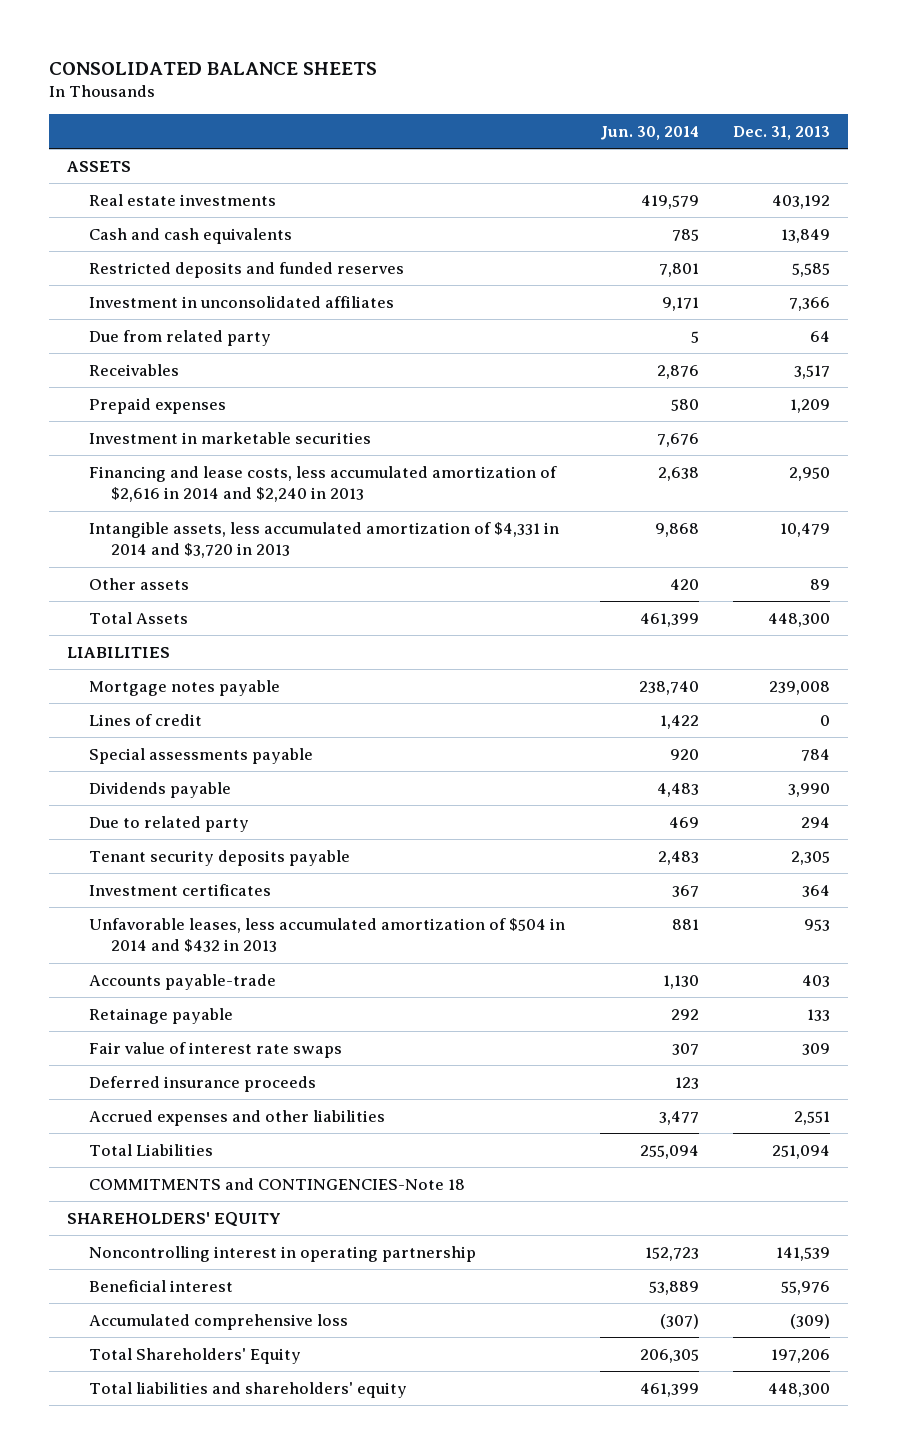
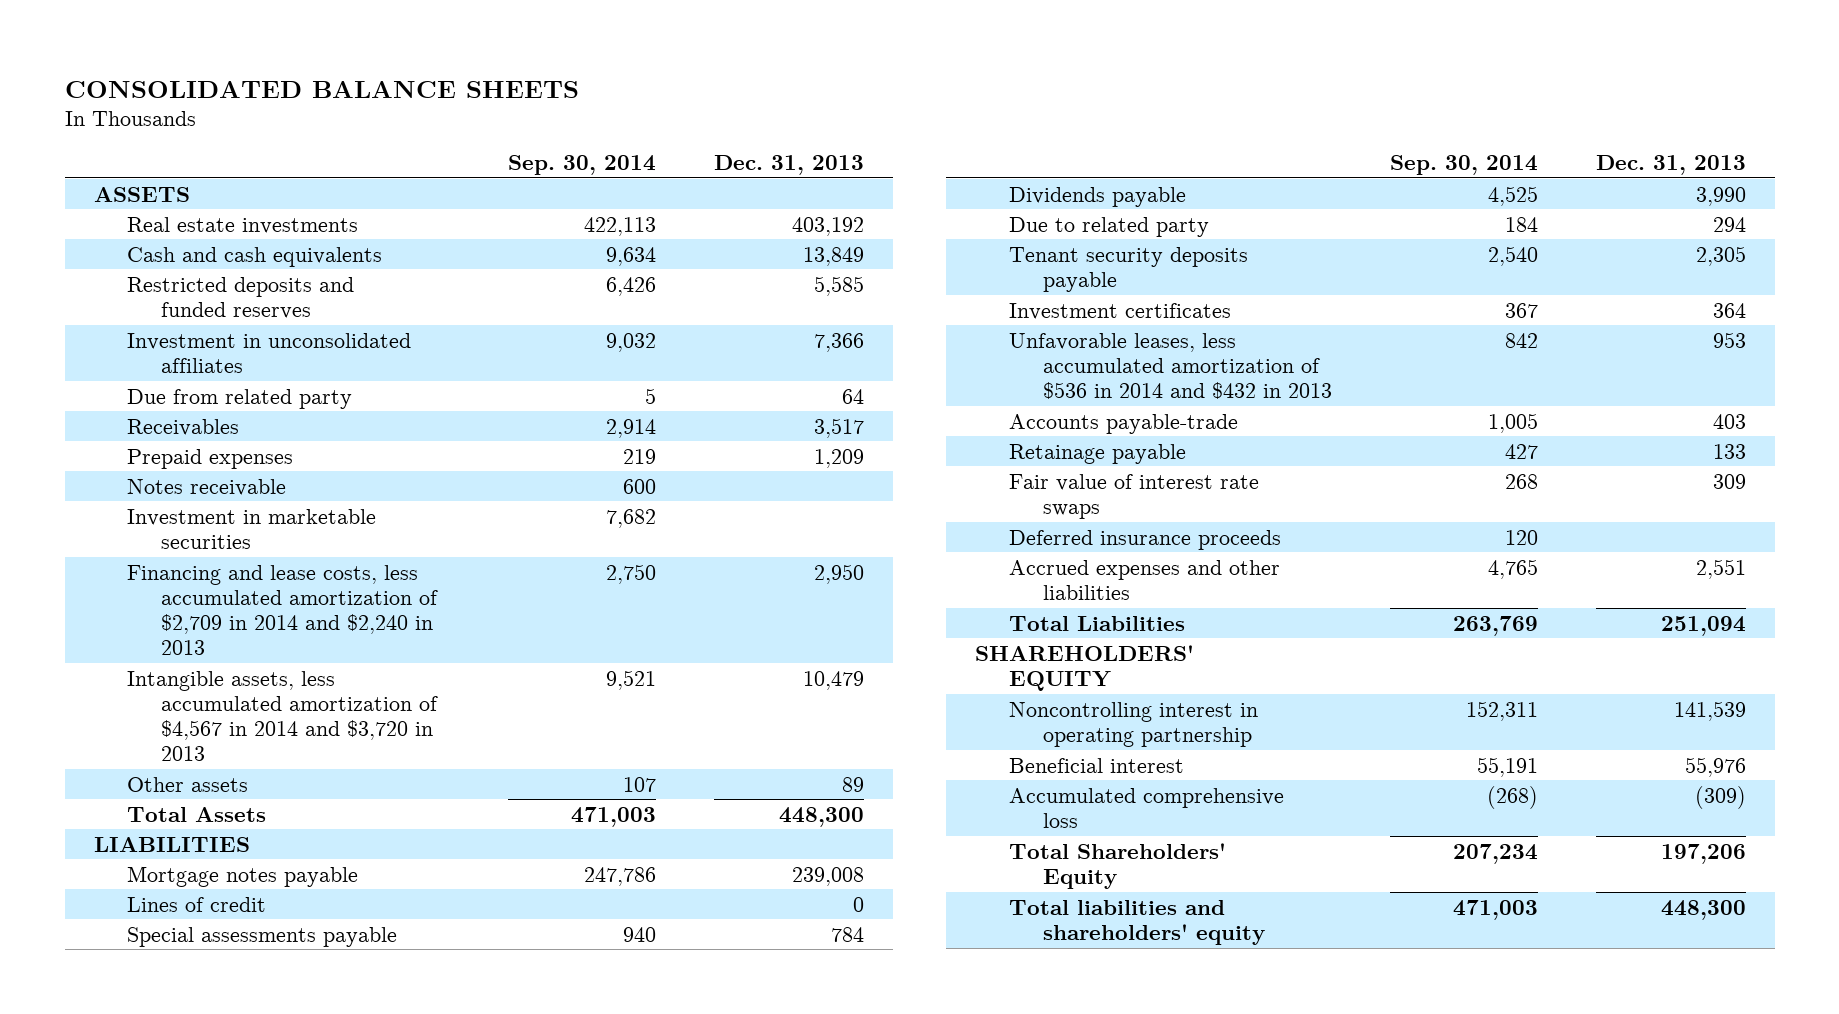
- | Jun. 30, 2014 | Dec. 31, 2013
+ | Sep. 30, 2014 | Dec. 31, 2013
+ Notes receivable | 600 |
- Financing and lease costs, less accumulated amortization of $2,616 in 2014 and $2,240 in 2013 | 2,638 | 2,950
- Intangible assets, less accumulated amortization of $4,331 in 2014 and $3,720 in 2013 | 9,868 | 10,479
+ Financing and lease costs, less accumulated amortization of $2,709 in 2014 and $2,240 in 2013 | 2,750 | 2,950
+ Intangible assets, less accumulated amortization of $4,567 in 2014 and $3,720 in 2013 | 9,521 | 10,479
- Unfavorable leases, less accumulated amortization of $504 in 2014 and $432 in 2013 | 881 | 953
+ Unfavorable leases, less accumulated amortization of $536 in 2014 and $432 in 2013 | 842 | 953
- COMMITMENTS and CONTINGENCIES-Note 18

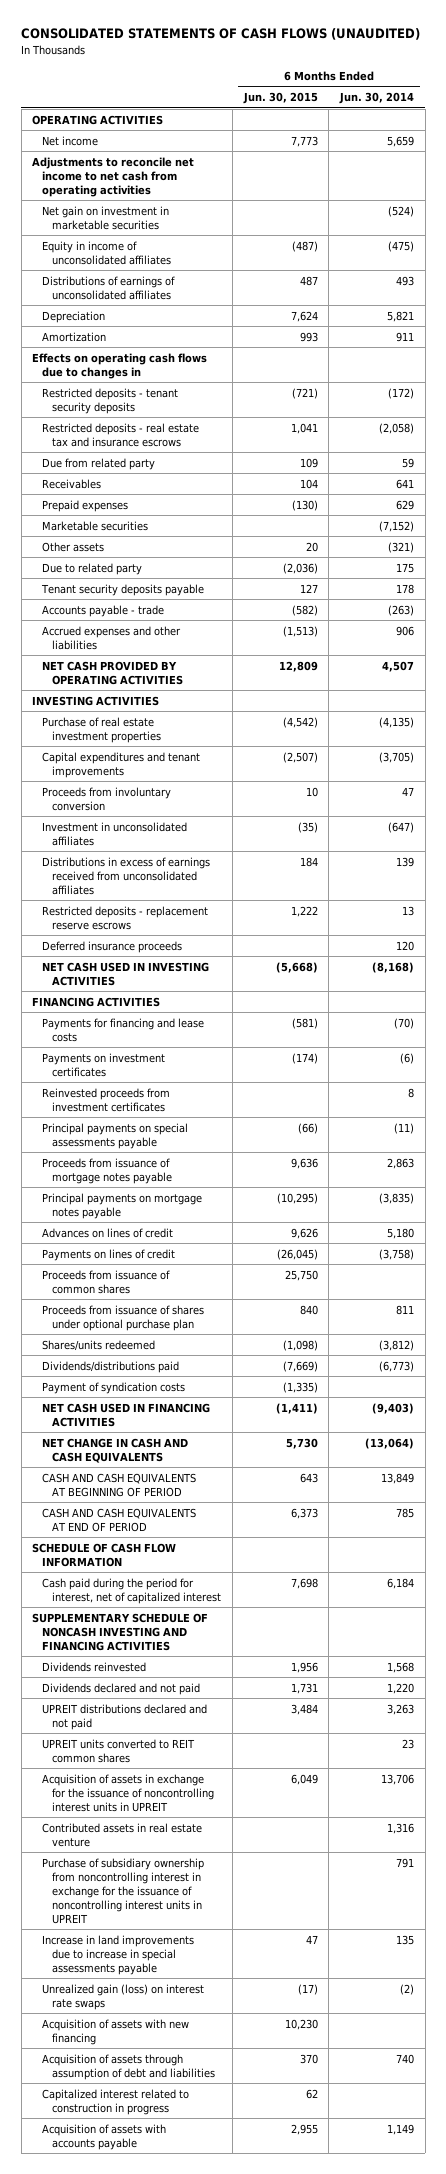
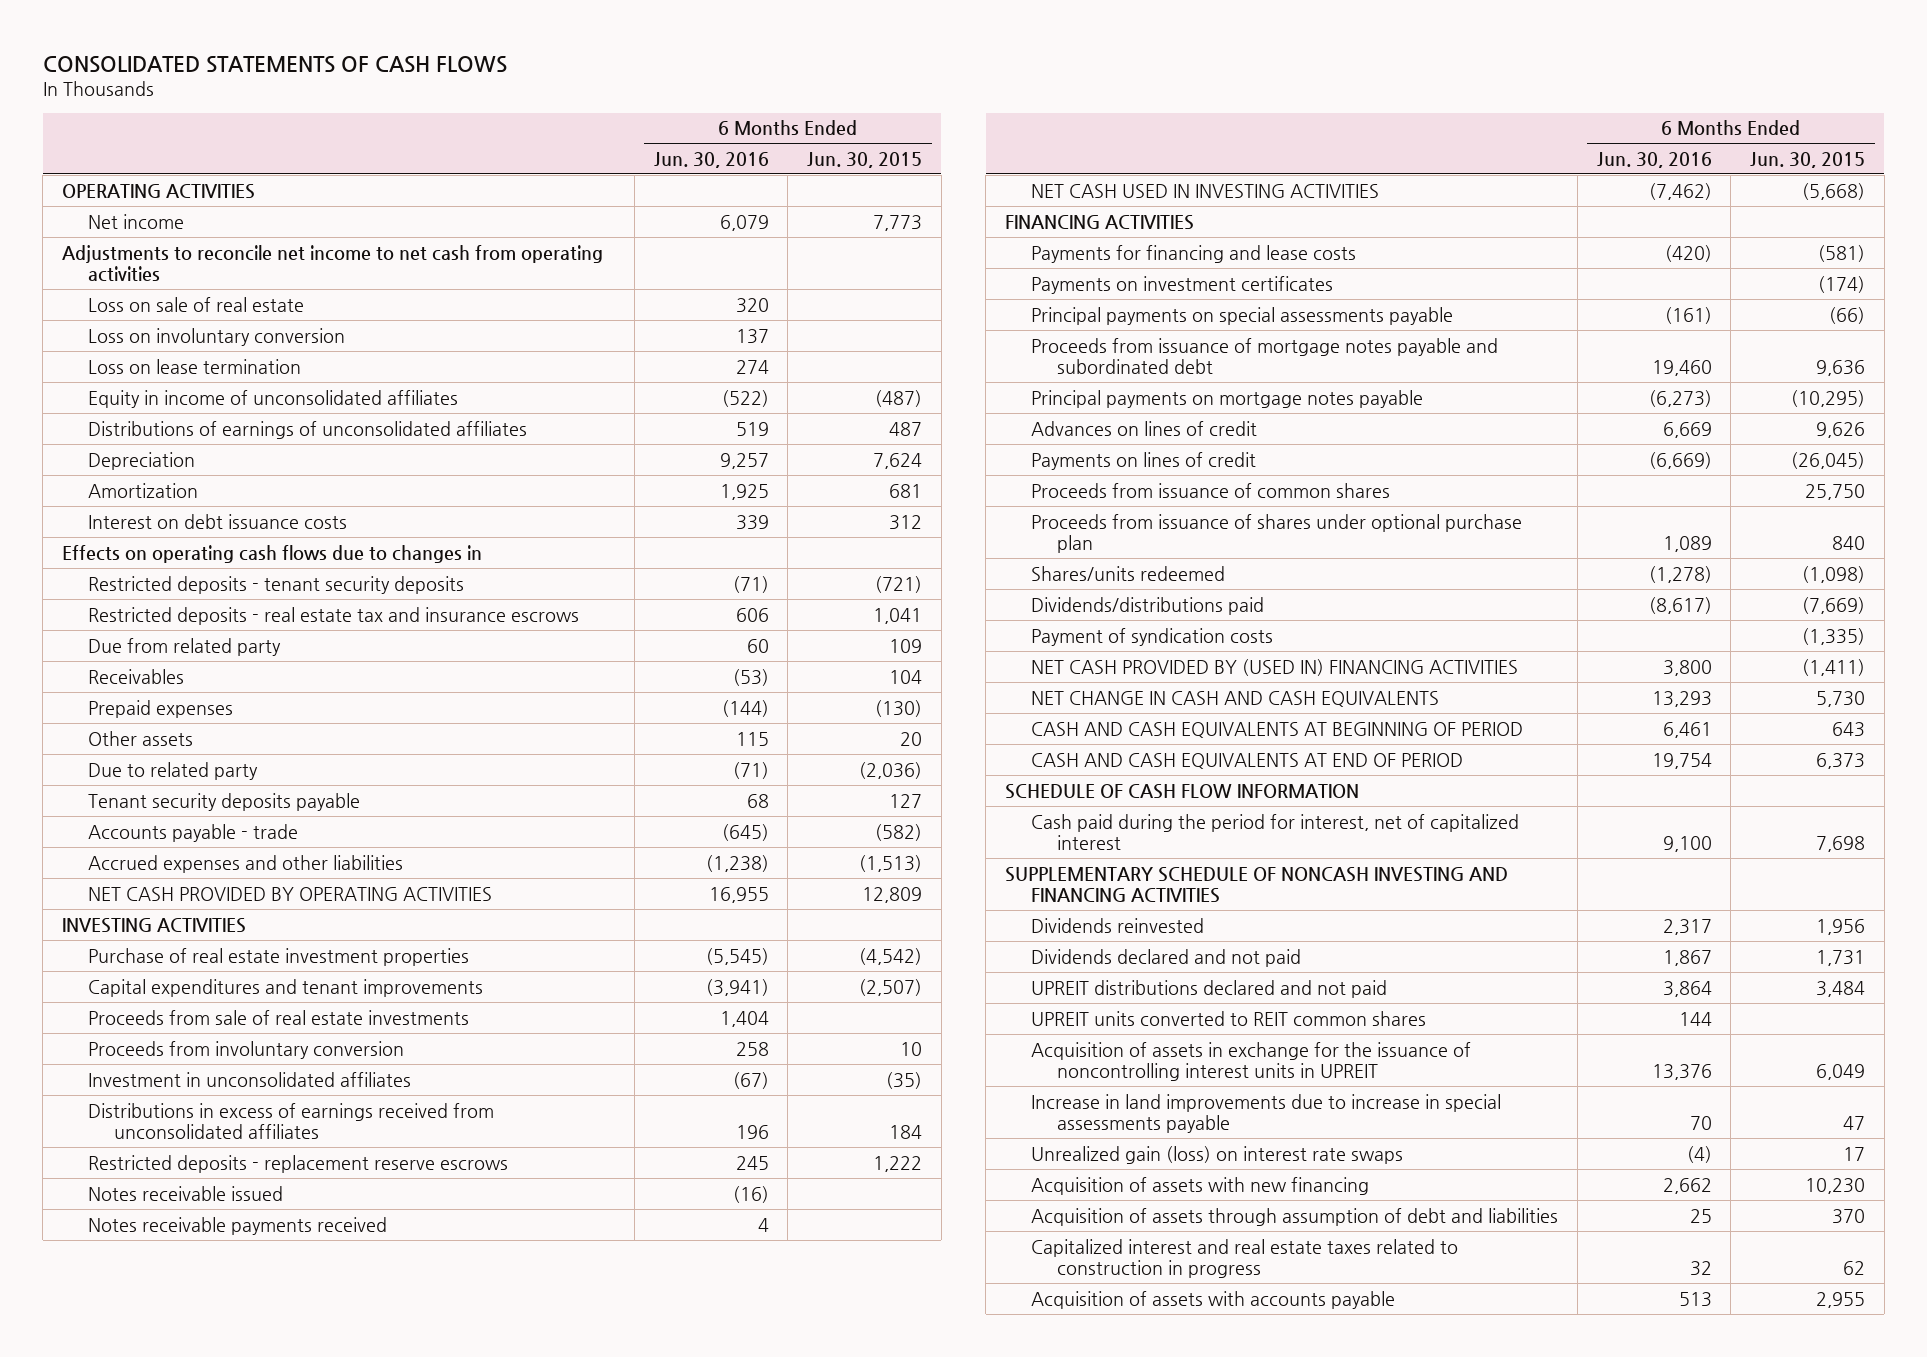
- CONSOLIDATED STATEMENTS OF CASH FLOWS (UNAUDITED)
+ CONSOLIDATED STATEMENTS OF CASH FLOWS
- | 6 Months Ended Jun. 30, 2015 | 6 Months Ended Jun. 30, 2014
+ | 6 Months Ended Jun. 30, 2016 | 6 Months Ended Jun. 30, 2015
- Net gain on investment in marketable securities | | (524)
+ Loss on sale of real estate | 320 |
+ Loss on involuntary conversion | 137 |
+ Loss on lease termination | 274 |
- Amortization | 993 | 911
+ Amortization | 1,925 | 681
+ Interest on debt issuance costs | 339 | 312
- Marketable securities | | (7,152)
+ Proceeds from sale of real estate investments | 1,404 |
- Deferred insurance proceeds | | 120
+ Notes receivable issued | (16) |
+ Notes receivable payments received | 4 |
- Reinvested proceeds from investment certificates | | 8
- Proceeds from issuance of mortgage notes payable | 9,636 | 2,863
+ Proceeds from issuance of mortgage notes payable and subordinated debt | 19,460 | 9,636
- NET CASH USED IN FINANCING ACTIVITIES | (1,411) | (9,403)
+ NET CASH PROVIDED BY (USED IN) FINANCING ACTIVITIES | 3,800 | (1,411)
- Contributed assets in real estate venture | | 1,316
- Purchase of subsidiary ownership from noncontrolling interest in exchange for the issuance of noncontrolling interest units in UPREIT | | 791
- Unrealized gain (loss) on interest rate swaps | (17) | (2)
+ Unrealized gain (loss) on interest rate swaps | (4) | 17
- Capitalized interest related to construction in progress | 62 |
+ Capitalized interest and real estate taxes related to construction in progress | 32 | 62

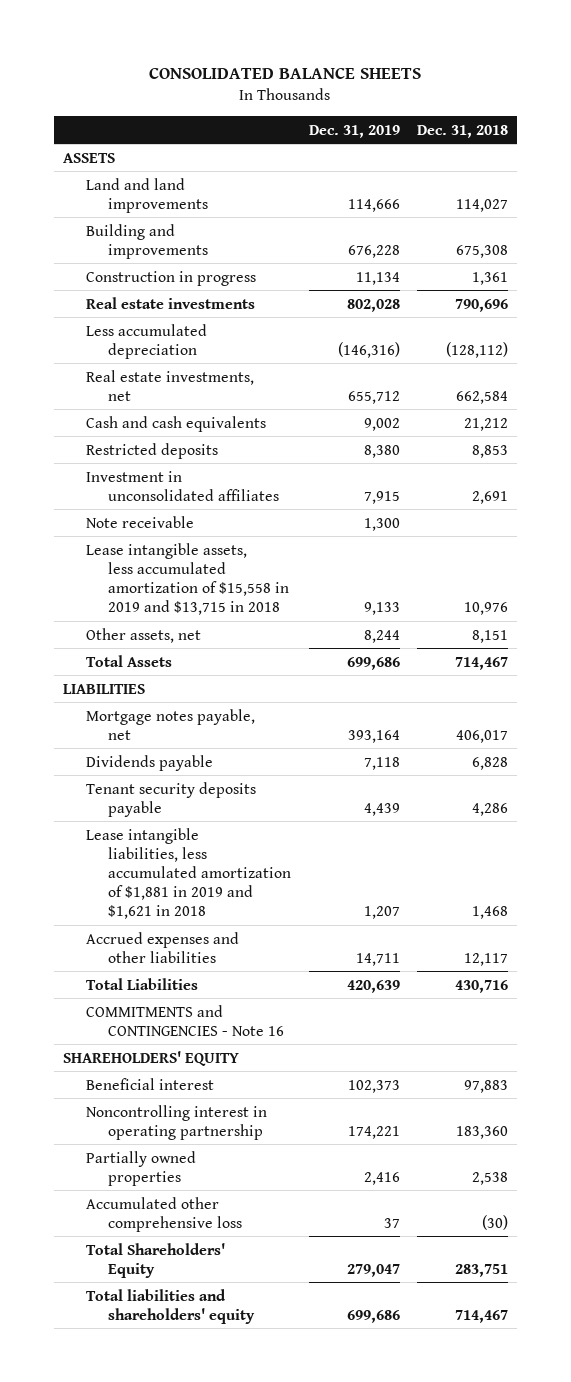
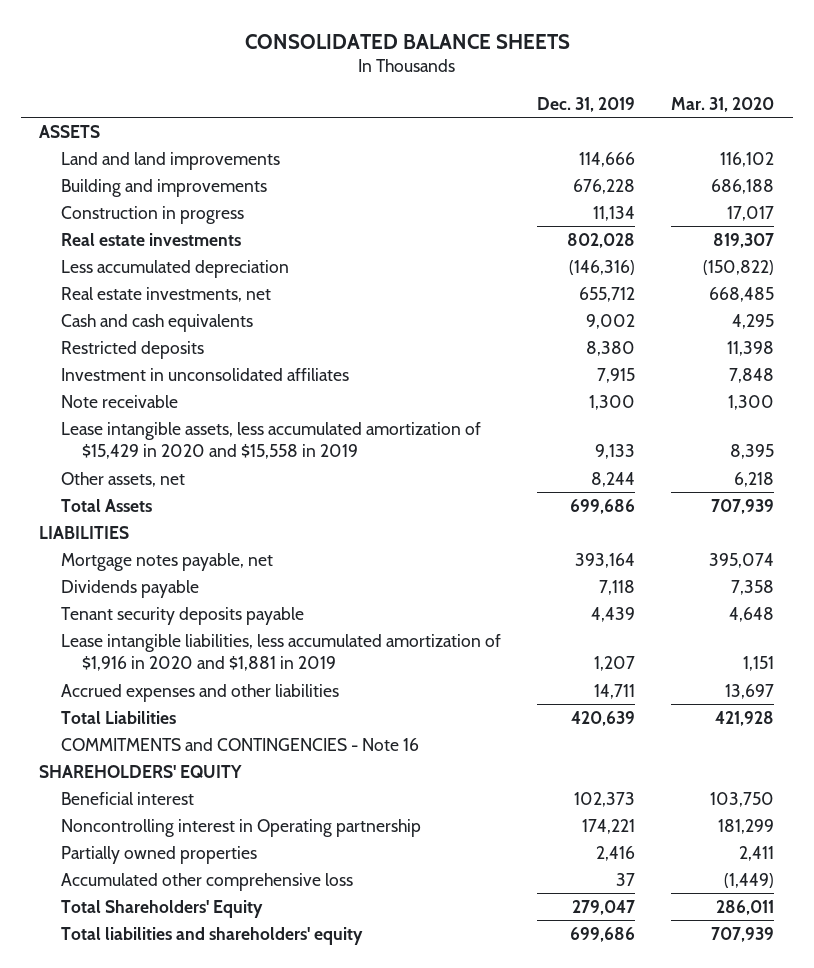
- | Dec. 31, 2019 | Dec. 31, 2018
+ | Dec. 31, 2019 | Mar. 31, 2020
- Lease intangible assets, less accumulated amortization of $15,558 in 2019 and $13,715 in 2018 | 9,133 | 10,976
+ Lease intangible assets, less accumulated amortization of $15,429 in 2020 and $15,558 in 2019 | 9,133 | 8,395
- Lease intangible liabilities, less accumulated amortization of $1,881 in 2019 and $1,621 in 2018 | 1,207 | 1,468
+ Lease intangible liabilities, less accumulated amortization of $1,916 in 2020 and $1,881 in 2019 | 1,207 | 1,151
- Noncontrolling interest in operating partnership | 174,221 | 183,360
+ Noncontrolling interest in Operating partnership | 174,221 | 181,299

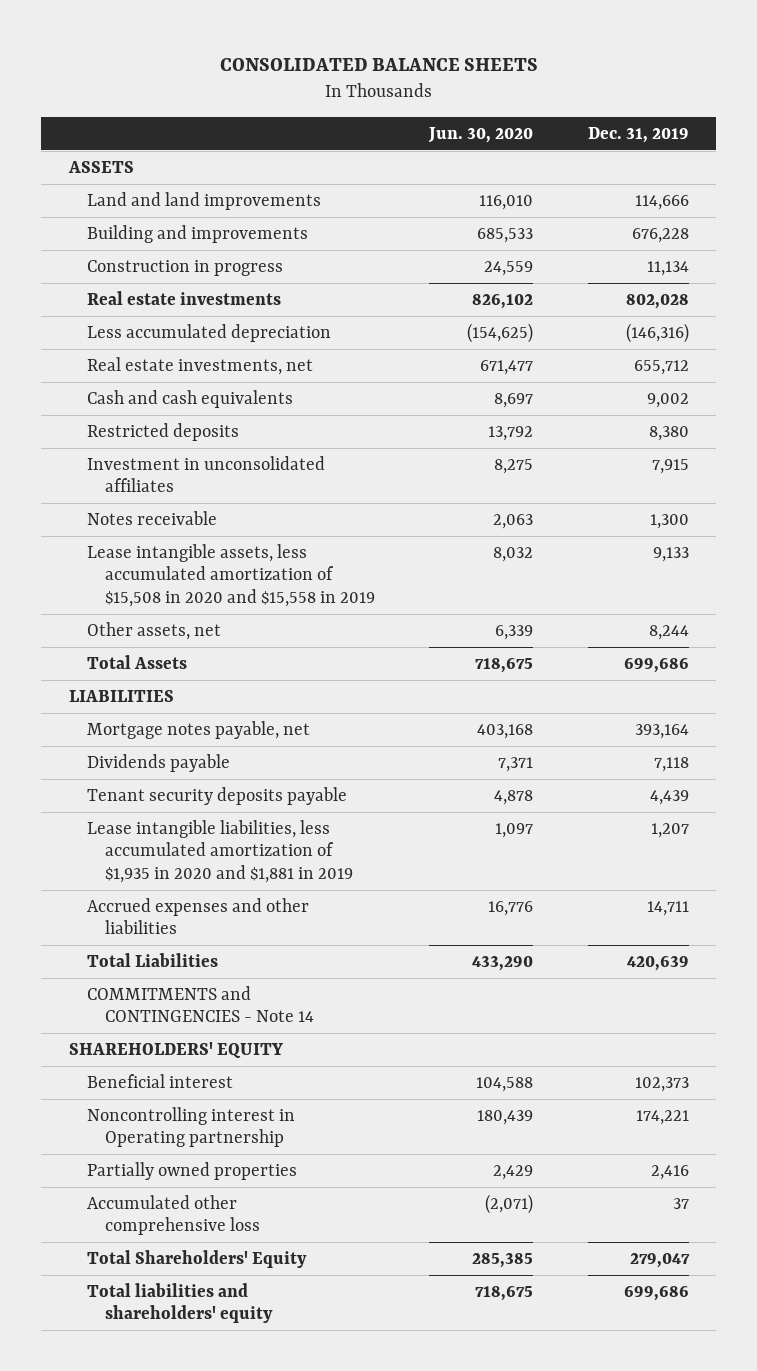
- | Dec. 31, 2019 | Mar. 31, 2020
+ | Jun. 30, 2020 | Dec. 31, 2019
- Note receivable | 1,300 | 1,300
- Lease intangible assets, less accumulated amortization of $15,429 in 2020 and $15,558 in 2019 | 9,133 | 8,395
+ Notes receivable | 2,063 | 1,300
+ Lease intangible assets, less accumulated amortization of $15,508 in 2020 and $15,558 in 2019 | 8,032 | 9,133
- Lease intangible liabilities, less accumulated amortization of $1,916 in 2020 and $1,881 in 2019 | 1,207 | 1,151
+ Lease intangible liabilities, less accumulated amortization of $1,935 in 2020 and $1,881 in 2019 | 1,097 | 1,207
- COMMITMENTS and CONTINGENCIES - Note 16
+ COMMITMENTS and CONTINGENCIES - Note 14

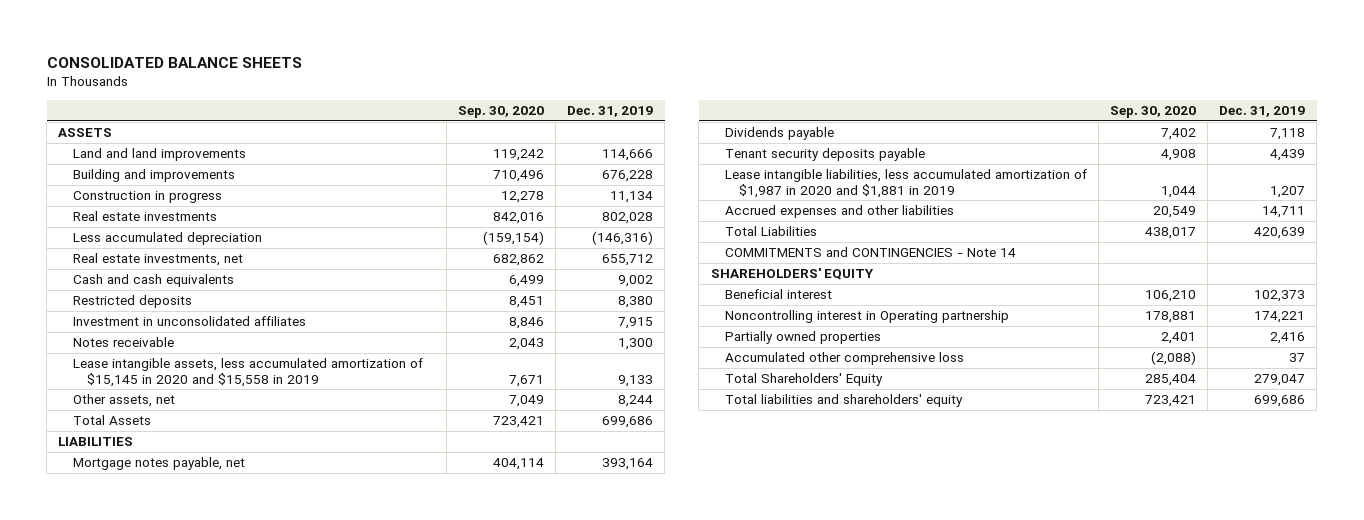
- | Jun. 30, 2020 | Dec. 31, 2019
+ | Sep. 30, 2020 | Dec. 31, 2019
- Lease intangible assets, less accumulated amortization of $15,508 in 2020 and $15,558 in 2019 | 8,032 | 9,133
+ Lease intangible assets, less accumulated amortization of $15,145 in 2020 and $15,558 in 2019 | 7,671 | 9,133
- Lease intangible liabilities, less accumulated amortization of $1,935 in 2020 and $1,881 in 2019 | 1,097 | 1,207
+ Lease intangible liabilities, less accumulated amortization of $1,987 in 2020 and $1,881 in 2019 | 1,044 | 1,207

